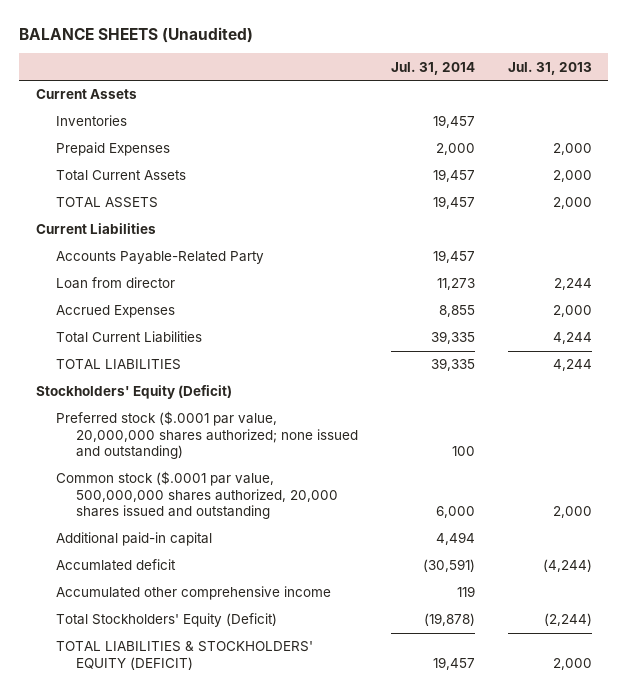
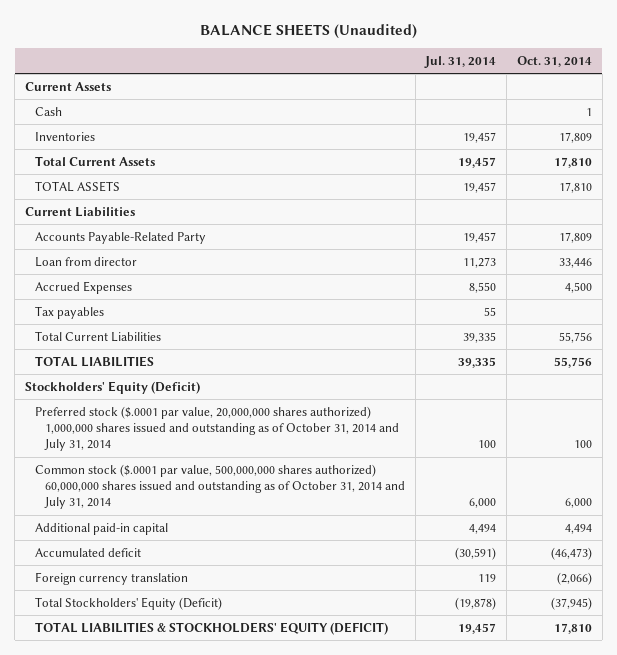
- | Jul. 31, 2014 | Jul. 31, 2013
+ | Jul. 31, 2014 | Oct. 31, 2014
+ Cash | | 1
- Prepaid Expenses | 2,000 | 2,000
- Accrued Expenses | 8,855 | 2,000
+ Accrued Expenses | 8,550 | 4,500
+ Tax payables | 55 |
- Preferred stock ($.0001 par value, 20,000,000 shares authorized; none issued and outstanding) | 100 |
- Common stock ($.0001 par value, 500,000,000 shares authorized, 20,000 shares issued and outstanding | 6,000 | 2,000
+ Preferred stock ($.0001 par value, 20,000,000 shares authorized) 1,000,000 shares issued and outstanding as of October 31, 2014 and July 31, 2014 | 100 | 100
+ Common stock ($.0001 par value, 500,000,000 shares authorized) 60,000,000 shares issued and outstanding as of October 31, 2014 and July 31, 2014 | 6,000 | 6,000
- Accumlated deficit | (30,591) | (4,244)
- Accumulated other comprehensive income | 119 |
+ Accumulated deficit | (30,591) | (46,473)
+ Foreign currency translation | 119 | (2,066)

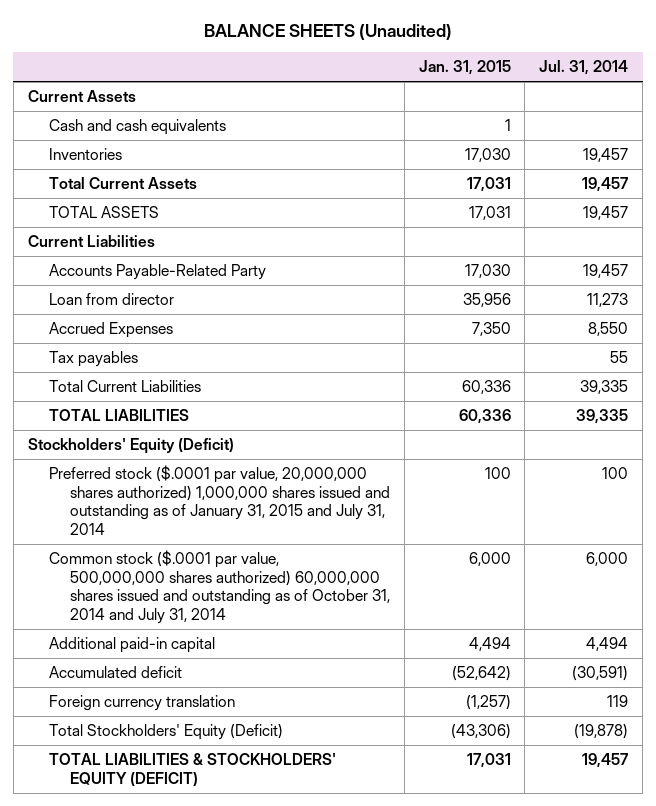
- | Jul. 31, 2014 | Oct. 31, 2014
+ | Jan. 31, 2015 | Jul. 31, 2014
- Cash | | 1
+ Cash and cash equivalents | 1 |
- Preferred stock ($.0001 par value, 20,000,000 shares authorized) 1,000,000 shares issued and outstanding as of October 31, 2014 and July 31, 2014 | 100 | 100
+ Preferred stock ($.0001 par value, 20,000,000 shares authorized) 1,000,000 shares issued and outstanding as of January 31, 2015 and July 31, 2014 | 100 | 100

